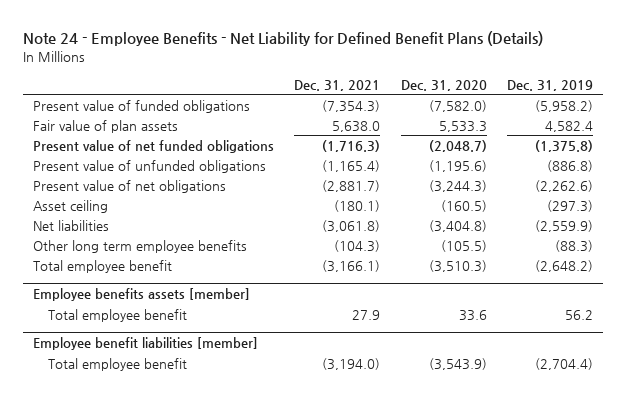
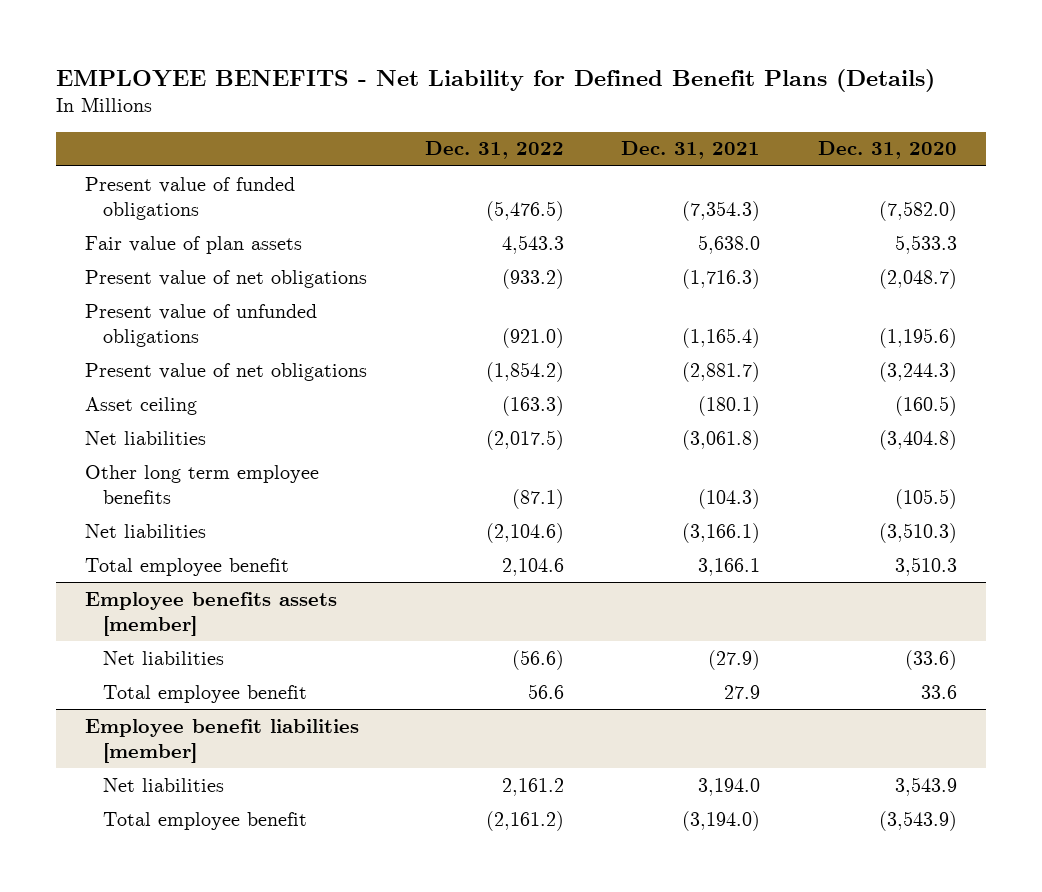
- Note 24 - Employee Benefits - Net Liability for Defined Benefit Plans (Details)
+ EMPLOYEE BENEFITS - Net Liability for Defined Benefit Plans (Details)
- | Dec. 31, 2021 | Dec. 31, 2020 | Dec. 31, 2019
+ | Dec. 31, 2022 | Dec. 31, 2021 | Dec. 31, 2020
- Present value of net funded obligations | (1,716.3) | (2,048.7) | (1,375.8)
+ Present value of net obligations | (933.2) | (1,716.3) | (2,048.7)
- Total employee benefit | (3,166.1) | (3,510.3) | (2,648.2)
+ Net liabilities | (2,104.6) | (3,166.1) | (3,510.3)
+ Total employee benefit | 2,104.6 | 3,166.1 | 3,510.3
@ Employee benefits assets [member]
+ Net liabilities | (56.6) | (27.9) | (33.6)
@ Employee benefit liabilities [member]
+ Net liabilities | 2,161.2 | 3,194.0 | 3,543.9

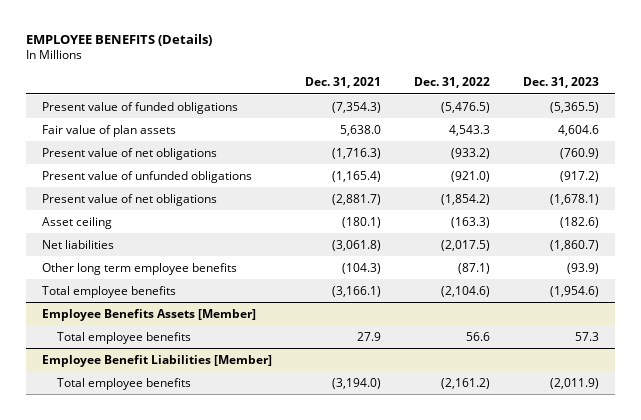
- EMPLOYEE BENEFITS - Net Liability for Defined Benefit Plans (Details)
+ EMPLOYEE BENEFITS (Details)
- | Dec. 31, 2022 | Dec. 31, 2021 | Dec. 31, 2020
+ | Dec. 31, 2021 | Dec. 31, 2022 | Dec. 31, 2023
- Net liabilities | (2,104.6) | (3,166.1) | (3,510.3)
- Total employee benefit | 2,104.6 | 3,166.1 | 3,510.3
- Employee benefits assets [member]
- Net liabilities | (56.6) | (27.9) | (33.6)
- Total employee benefit | 56.6 | 27.9 | 33.6
- Employee benefit liabilities [member]
- Net liabilities | 2,161.2 | 3,194.0 | 3,543.9
- Total employee benefit | (2,161.2) | (3,194.0) | (3,543.9)
+ Total employee benefits | (3,166.1) | (2,104.6) | (1,954.6)
+ Employee Benefits Assets [Member]
+ Total employee benefits | 27.9 | 56.6 | 57.3
+ Employee Benefit Liabilities [Member]
+ Total employee benefits | (3,194.0) | (2,161.2) | (2,011.9)

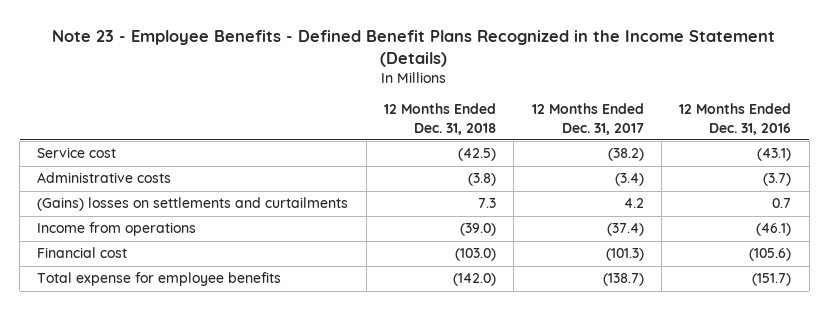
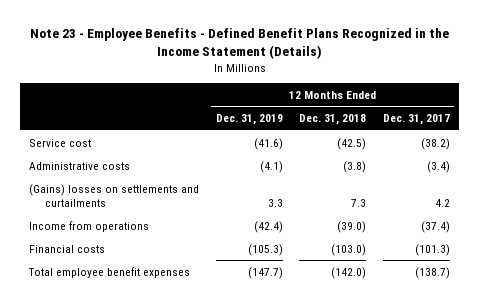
- | 12 Months Ended Dec. 31, 2018 | 12 Months Ended Dec. 31, 2017 | 12 Months Ended Dec. 31, 2016
+ | 12 Months Ended Dec. 31, 2019 | 12 Months Ended Dec. 31, 2018 | 12 Months Ended Dec. 31, 2017
- Financial cost | (103.0) | (101.3) | (105.6)
- Total expense for employee benefits | (142.0) | (138.7) | (151.7)
+ Financial costs | (105.3) | (103.0) | (101.3)
+ Total employee benefit expenses | (147.7) | (142.0) | (138.7)

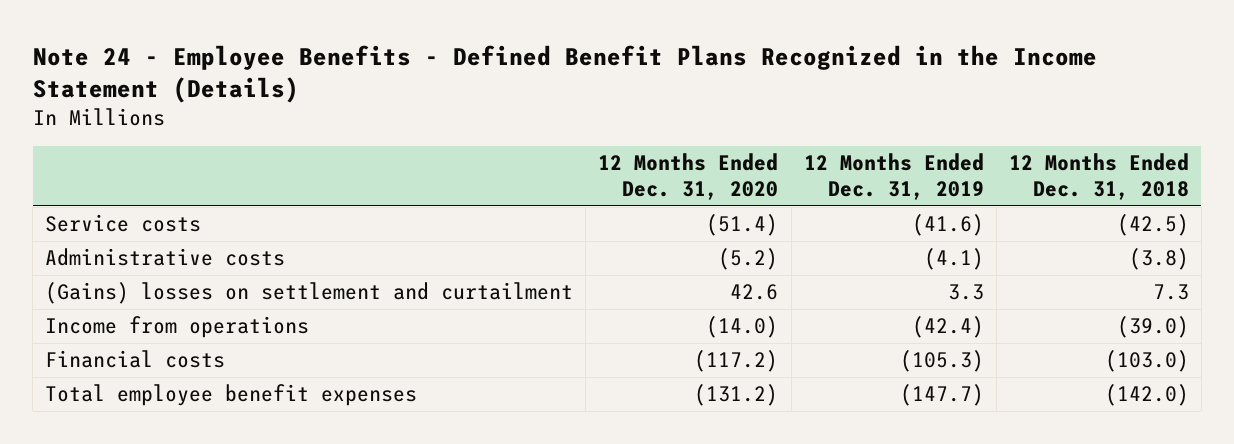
- Note 23 - Employee Benefits - Defined Benefit Plans Recognized in the Income Statement (Details)
+ Note 24 - Employee Benefits - Defined Benefit Plans Recognized in the Income Statement (Details)
- | 12 Months Ended Dec. 31, 2019 | 12 Months Ended Dec. 31, 2018 | 12 Months Ended Dec. 31, 2017
+ | 12 Months Ended Dec. 31, 2020 | 12 Months Ended Dec. 31, 2019 | 12 Months Ended Dec. 31, 2018
- Service cost | (41.6) | (42.5) | (38.2)
+ Service costs | (51.4) | (41.6) | (42.5)
- (Gains) losses on settlements and curtailments | 3.3 | 7.3 | 4.2
+ (Gains) losses on settlement and curtailment | 42.6 | 3.3 | 7.3

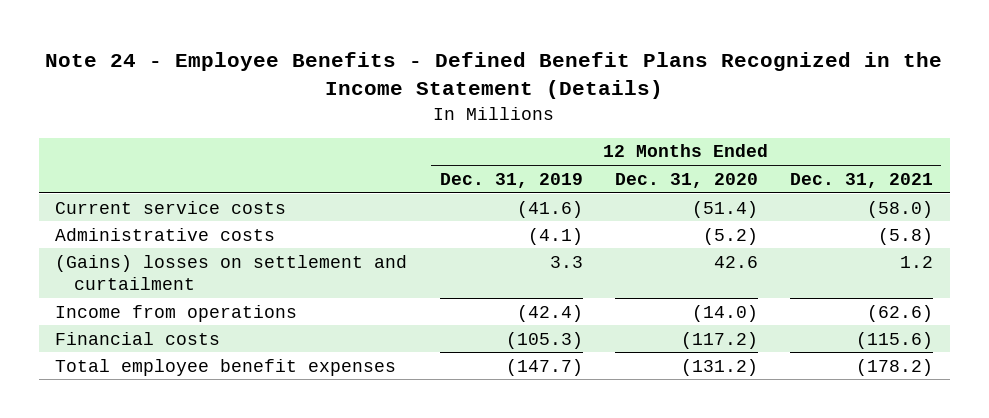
- | 12 Months Ended Dec. 31, 2020 | 12 Months Ended Dec. 31, 2019 | 12 Months Ended Dec. 31, 2018
+ | 12 Months Ended Dec. 31, 2019 | 12 Months Ended Dec. 31, 2020 | 12 Months Ended Dec. 31, 2021
- Service costs | (51.4) | (41.6) | (42.5)
+ Current service costs | (41.6) | (51.4) | (58.0)

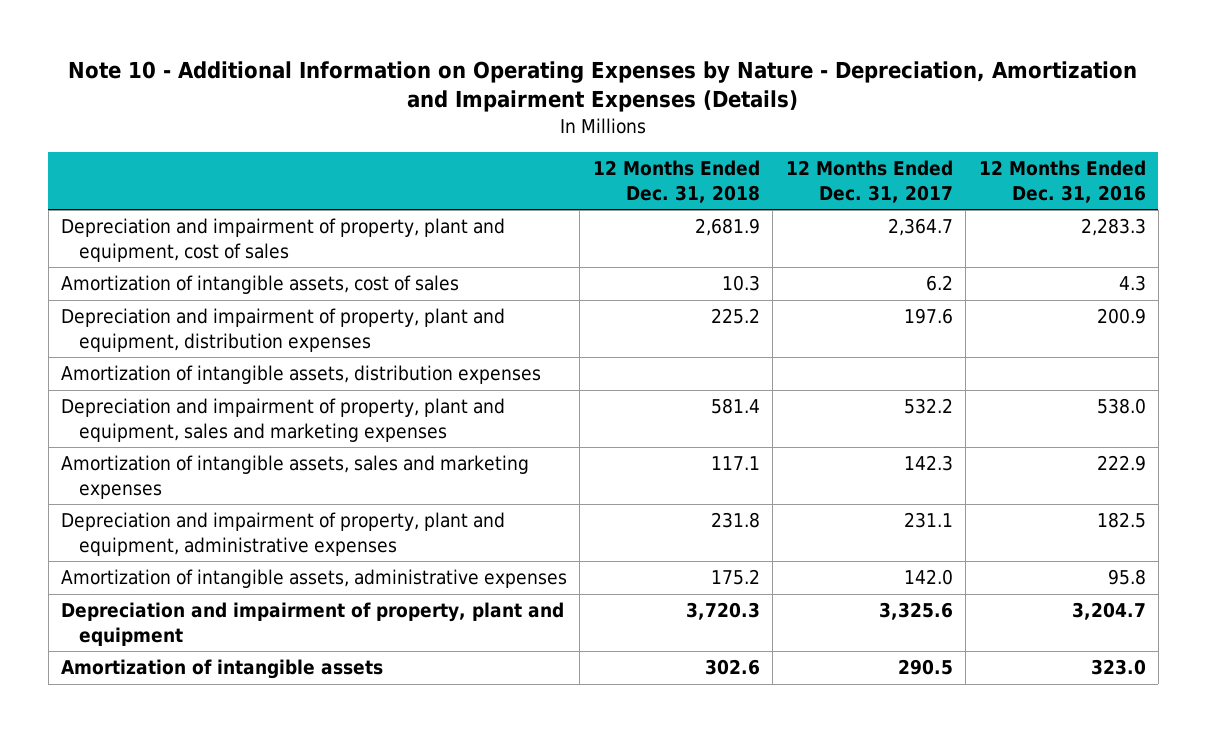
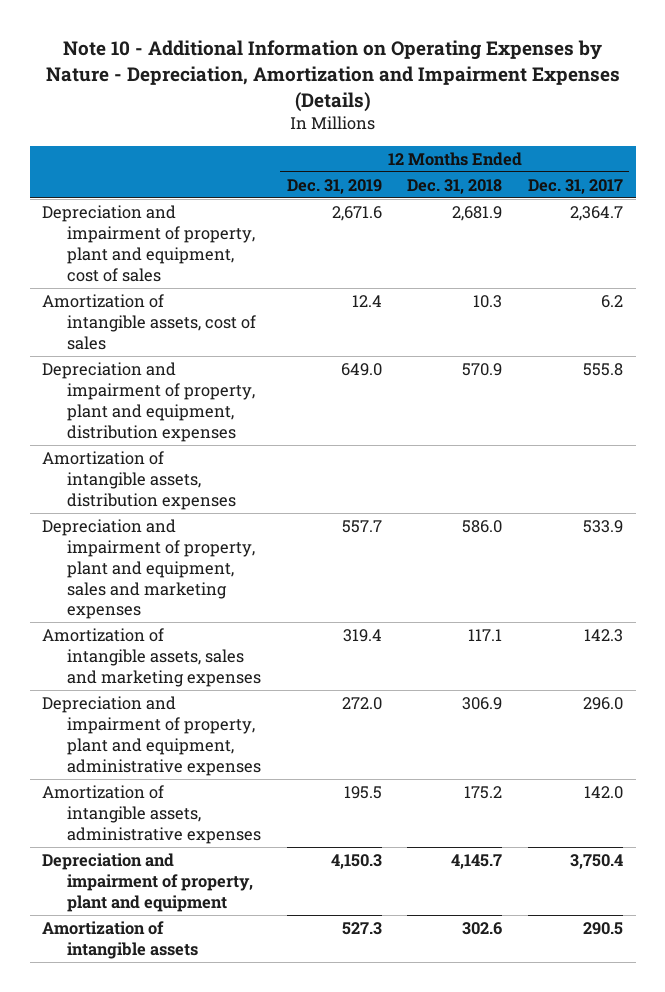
- | 12 Months Ended Dec. 31, 2018 | 12 Months Ended Dec. 31, 2017 | 12 Months Ended Dec. 31, 2016
+ | 12 Months Ended Dec. 31, 2019 | 12 Months Ended Dec. 31, 2018 | 12 Months Ended Dec. 31, 2017
- Depreciation and impairment of property, plant and equipment, distribution expenses | 225.2 | 197.6 | 200.9
+ Depreciation and impairment of property, plant and equipment, distribution expenses | 649.0 | 570.9 | 555.8
- Depreciation and impairment of property, plant and equipment, sales and marketing expenses | 581.4 | 532.2 | 538.0
+ Depreciation and impairment of property, plant and equipment, sales and marketing expenses | 557.7 | 586.0 | 533.9
- Depreciation and impairment of property, plant and equipment, administrative expenses | 231.8 | 231.1 | 182.5
+ Depreciation and impairment of property, plant and equipment, administrative expenses | 272.0 | 306.9 | 296.0
- Depreciation and impairment of property, plant and equipment | 3,720.3 | 3,325.6 | 3,204.7
+ Depreciation and impairment of property, plant and equipment | 4,150.3 | 4,145.7 | 3,750.4

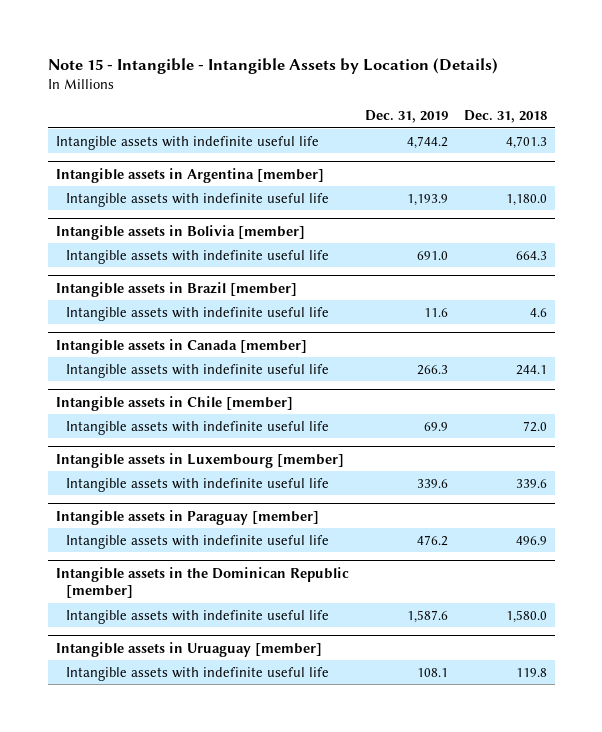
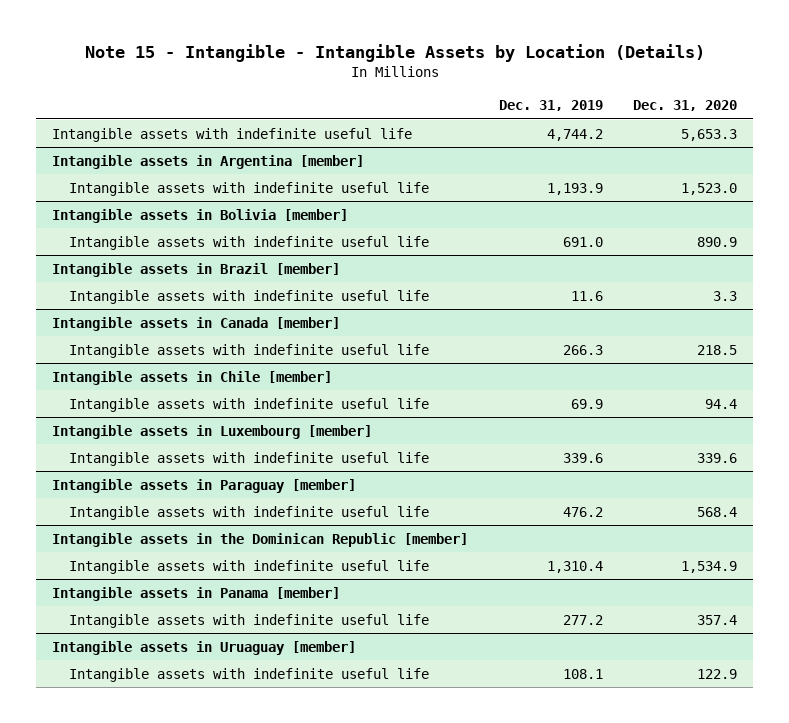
- | Dec. 31, 2019 | Dec. 31, 2018
+ | Dec. 31, 2019 | Dec. 31, 2020
@ Intangible assets in the Dominican Republic [member]
- Intangible assets with indefinite useful life | 1,587.6 | 1,580.0
+ Intangible assets with indefinite useful life | 1,310.4 | 1,534.9
+ Intangible assets in Panama [member]
+ Intangible assets with indefinite useful life | 277.2 | 357.4

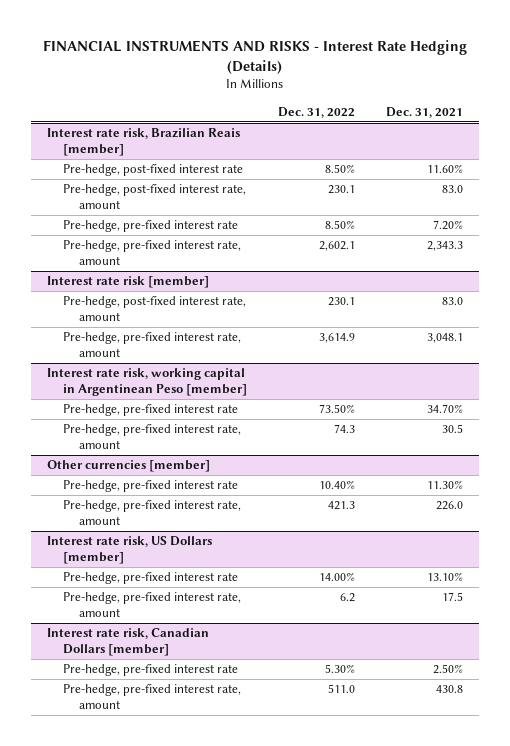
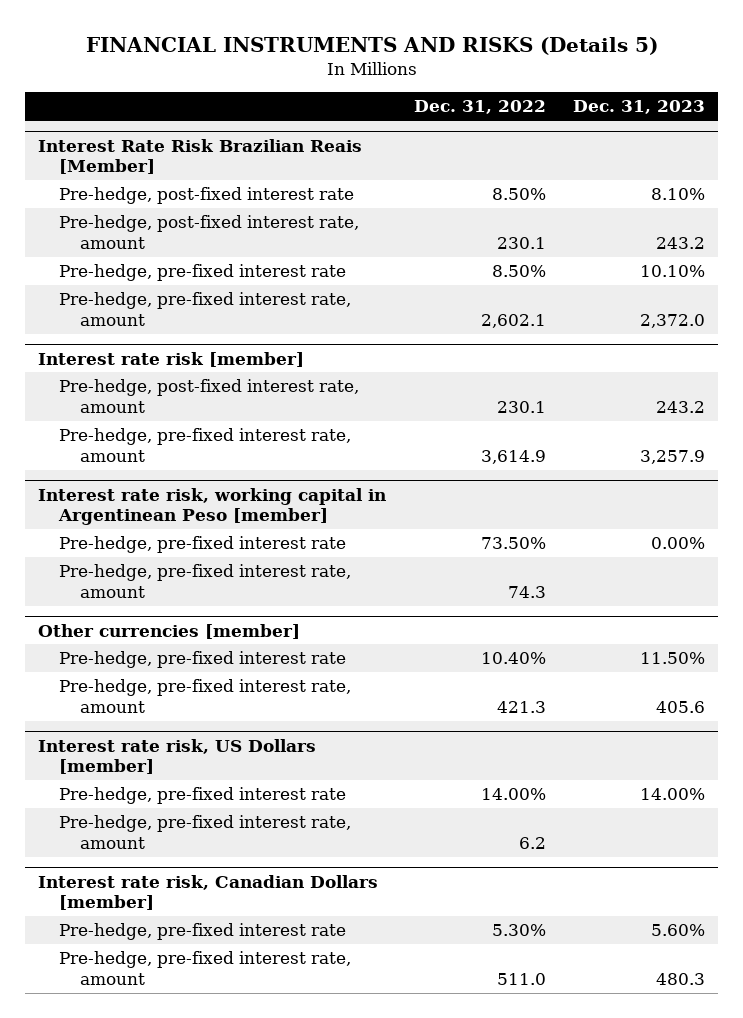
- FINANCIAL INSTRUMENTS AND RISKS - Interest Rate Hedging (Details)
+ FINANCIAL INSTRUMENTS AND RISKS (Details 5)
- | Dec. 31, 2022 | Dec. 31, 2021
+ | Dec. 31, 2022 | Dec. 31, 2023
- Interest rate risk, Brazilian Reais [member]
+ Interest Rate Risk Brazilian Reais [Member]

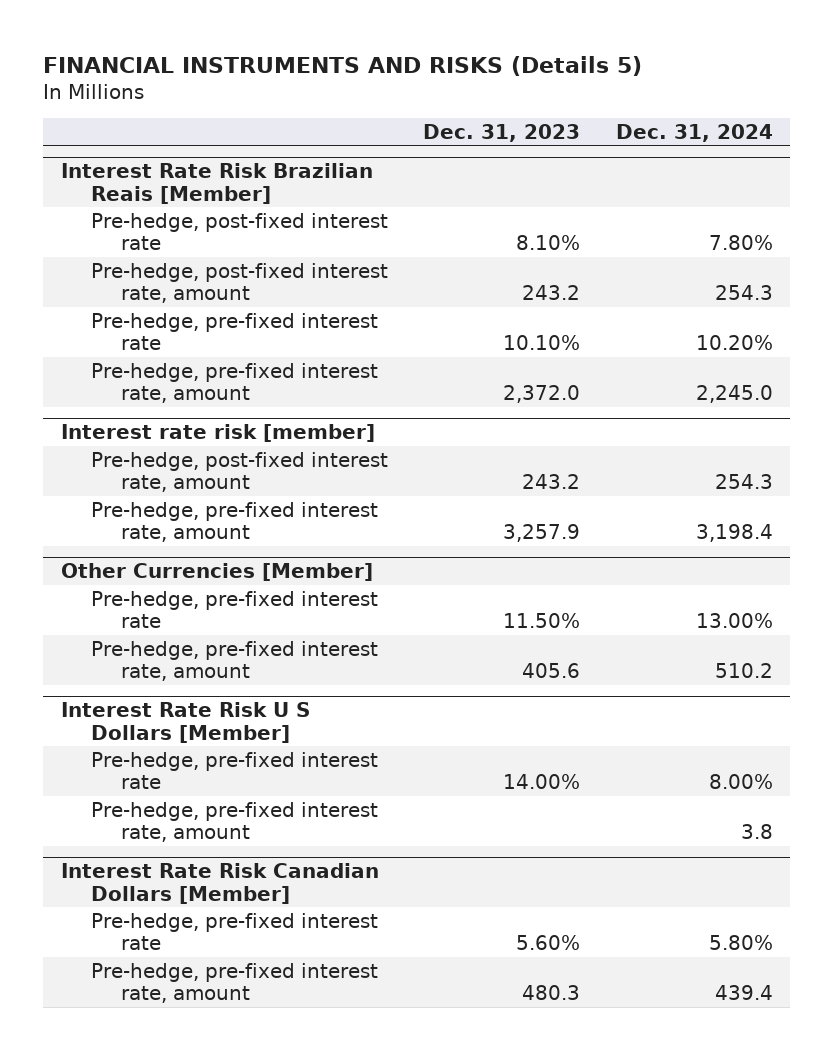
- | Dec. 31, 2022 | Dec. 31, 2023
+ | Dec. 31, 2023 | Dec. 31, 2024
- Interest rate risk, working capital in Argentinean Peso [member]
- Pre-hedge, pre-fixed interest rate | 73.50% | 0.00%
- Pre-hedge, pre-fixed interest rate, amount | 74.3 |
- Other currencies [member]
+ Other Currencies [Member]
- Interest rate risk, US Dollars [member]
+ Interest Rate Risk U S Dollars [Member]
- Interest rate risk, Canadian Dollars [member]
+ Interest Rate Risk Canadian Dollars [Member]

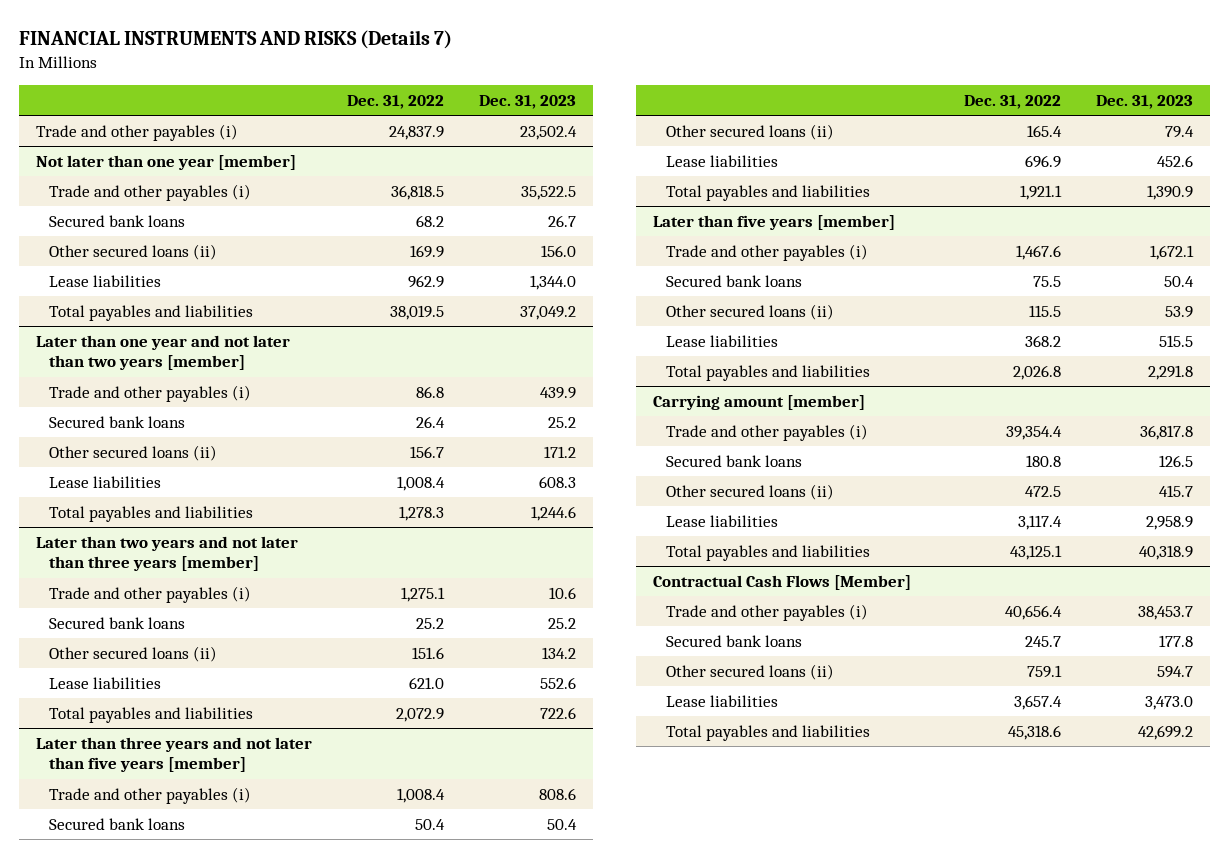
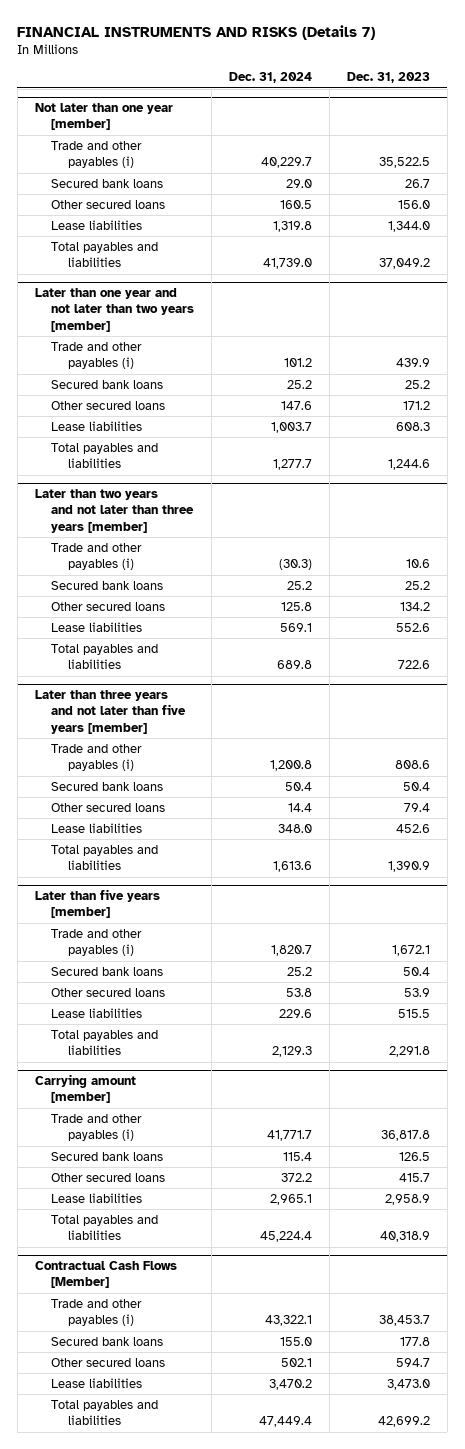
- | Dec. 31, 2022 | Dec. 31, 2023
+ | Dec. 31, 2024 | Dec. 31, 2023
- Trade and other payables (i) | 24,837.9 | 23,502.4
@ Not later than one year [member]
- Other secured loans (ii) | 169.9 | 156.0
+ Other secured loans | 160.5 | 156.0
@ Later than one year and not later than two years [member]
- Other secured loans (ii) | 156.7 | 171.2
+ Other secured loans | 147.6 | 171.2
@ Later than two years and not later than three years [member]
- Other secured loans (ii) | 151.6 | 134.2
+ Other secured loans | 125.8 | 134.2
@ Later than three years and not later than five years [member]
- Other secured loans (ii) | 165.4 | 79.4
+ Other secured loans | 14.4 | 79.4
@ Later than five years [member]
- Other secured loans (ii) | 115.5 | 53.9
+ Other secured loans | 53.8 | 53.9
@ Carrying amount [member]
- Other secured loans (ii) | 472.5 | 415.7
+ Other secured loans | 372.2 | 415.7
@ Contractual Cash Flows [Member]
- Other secured loans (ii) | 759.1 | 594.7
+ Other secured loans | 502.1 | 594.7

